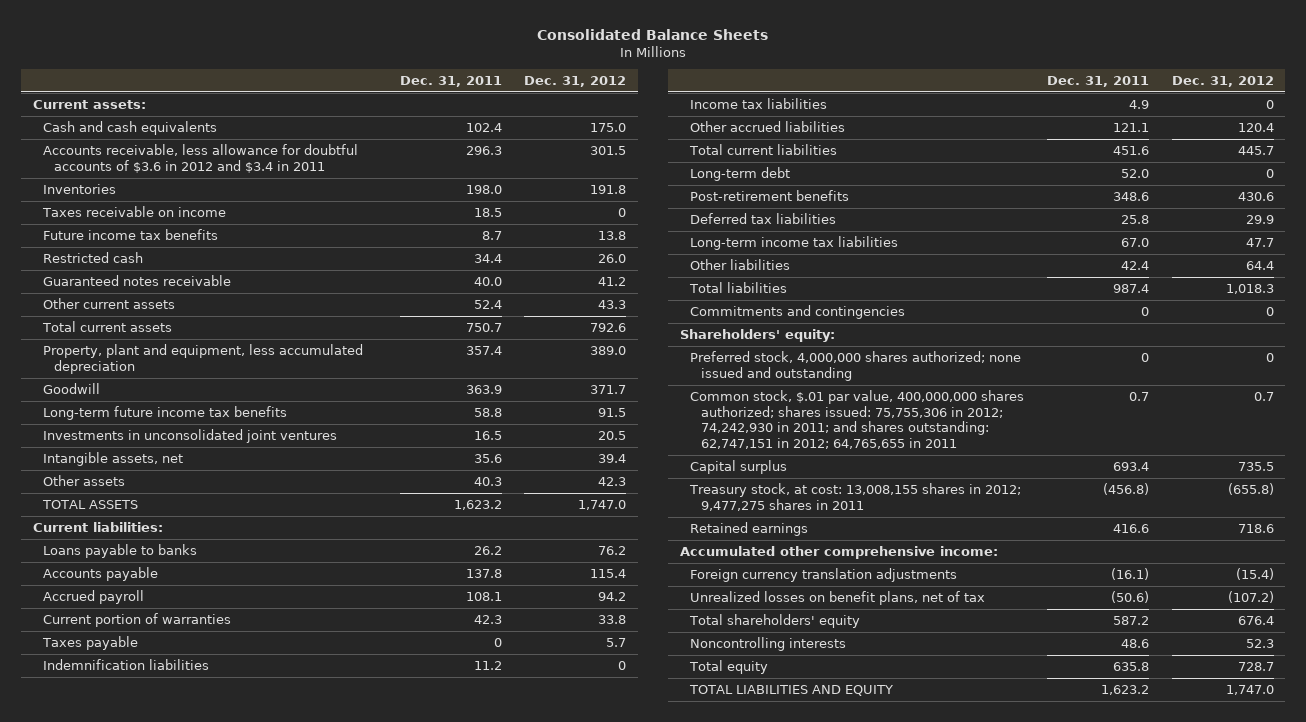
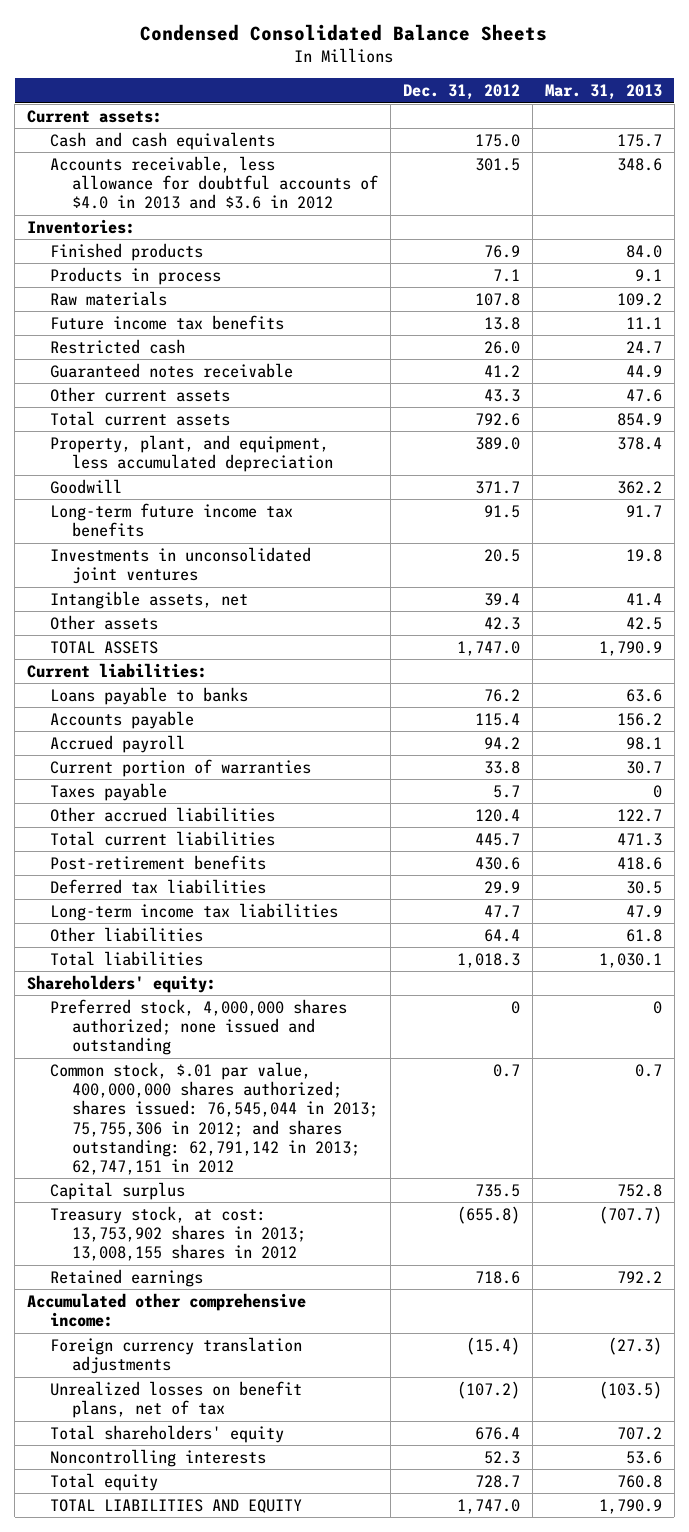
- Consolidated Balance Sheets
+ Condensed Consolidated Balance Sheets
- | Dec. 31, 2011 | Dec. 31, 2012
+ | Dec. 31, 2012 | Mar. 31, 2013
- Accounts receivable, less allowance for doubtful accounts of $3.6 in 2012 and $3.4 in 2011 | 296.3 | 301.5
- Inventories | 198.0 | 191.8
- Taxes receivable on income | 18.5 | 0
+ Accounts receivable, less allowance for doubtful accounts of $4.0 in 2013 and $3.6 in 2012 | 301.5 | 348.6
+ Inventories:
+ Finished products | 76.9 | 84.0
+ Products in process | 7.1 | 9.1
+ Raw materials | 107.8 | 109.2
- Property, plant and equipment, less accumulated depreciation | 357.4 | 389.0
+ Property, plant, and equipment, less accumulated depreciation | 389.0 | 378.4
- Indemnification liabilities | 11.2 | 0
- Income tax liabilities | 4.9 | 0
- Long-term debt | 52.0 | 0
- Commitments and contingencies | 0 | 0
- Common stock, $.01 par value, 400,000,000 shares authorized; shares issued: 75,755,306 in 2012; 74,242,930 in 2011; and shares outstanding: 62,747,151 in 2012; 64,765,655 in 2011 | 0.7 | 0.7
+ Common stock, $.01 par value, 400,000,000 shares authorized; shares issued: 76,545,044 in 2013; 75,755,306 in 2012; and shares outstanding: 62,791,142 in 2013; 62,747,151 in 2012 | 0.7 | 0.7
- Treasury stock, at cost: 13,008,155 shares in 2012; 9,477,275 shares in 2011 | (456.8) | (655.8)
+ Treasury stock, at cost: 13,753,902 shares in 2013; 13,008,155 shares in 2012 | (655.8) | (707.7)

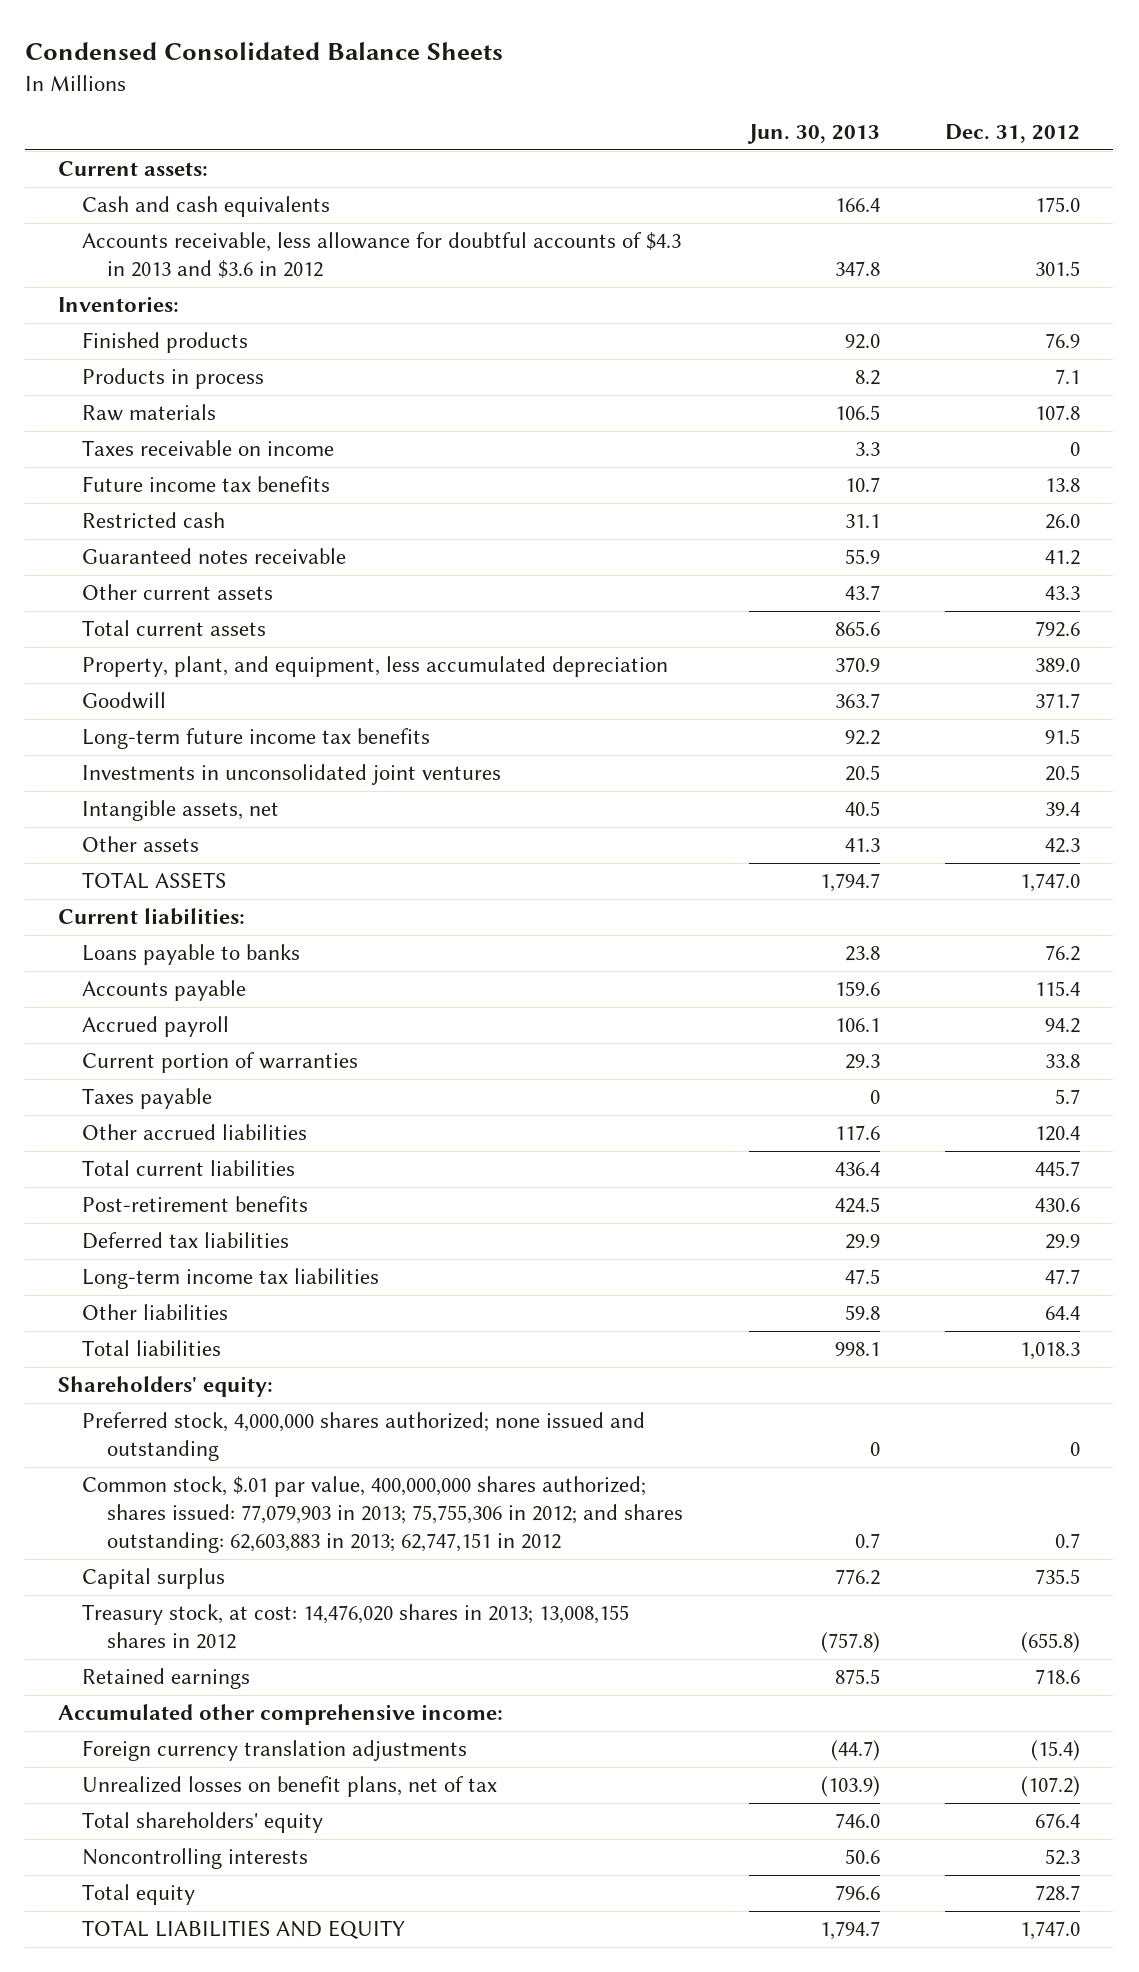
- | Dec. 31, 2012 | Mar. 31, 2013
+ | Jun. 30, 2013 | Dec. 31, 2012
- Accounts receivable, less allowance for doubtful accounts of $4.0 in 2013 and $3.6 in 2012 | 301.5 | 348.6
+ Accounts receivable, less allowance for doubtful accounts of $4.3 in 2013 and $3.6 in 2012 | 347.8 | 301.5
+ Taxes receivable on income | 3.3 | 0
- Common stock, $.01 par value, 400,000,000 shares authorized; shares issued: 76,545,044 in 2013; 75,755,306 in 2012; and shares outstanding: 62,791,142 in 2013; 62,747,151 in 2012 | 0.7 | 0.7
+ Common stock, $.01 par value, 400,000,000 shares authorized; shares issued: 77,079,903 in 2013; 75,755,306 in 2012; and shares outstanding: 62,603,883 in 2013; 62,747,151 in 2012 | 0.7 | 0.7
- Treasury stock, at cost: 13,753,902 shares in 2013; 13,008,155 shares in 2012 | (655.8) | (707.7)
+ Treasury stock, at cost: 14,476,020 shares in 2013; 13,008,155 shares in 2012 | (757.8) | (655.8)

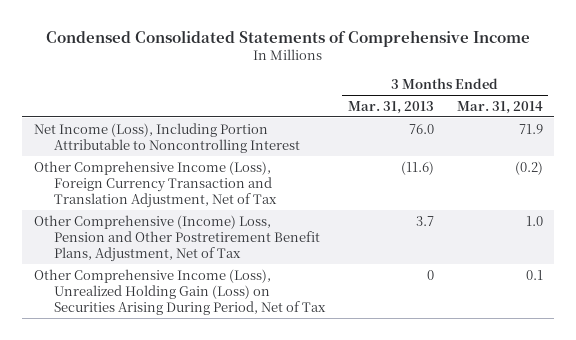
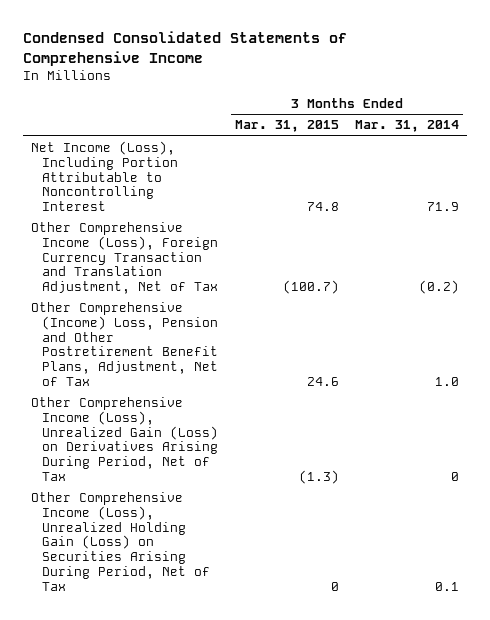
- | 3 Months Ended Mar. 31, 2013 | 3 Months Ended Mar. 31, 2014
+ | 3 Months Ended Mar. 31, 2015 | 3 Months Ended Mar. 31, 2014
+ Other Comprehensive Income (Loss), Unrealized Gain (Loss) on Derivatives Arising During Period, Net of Tax | (1.3) | 0

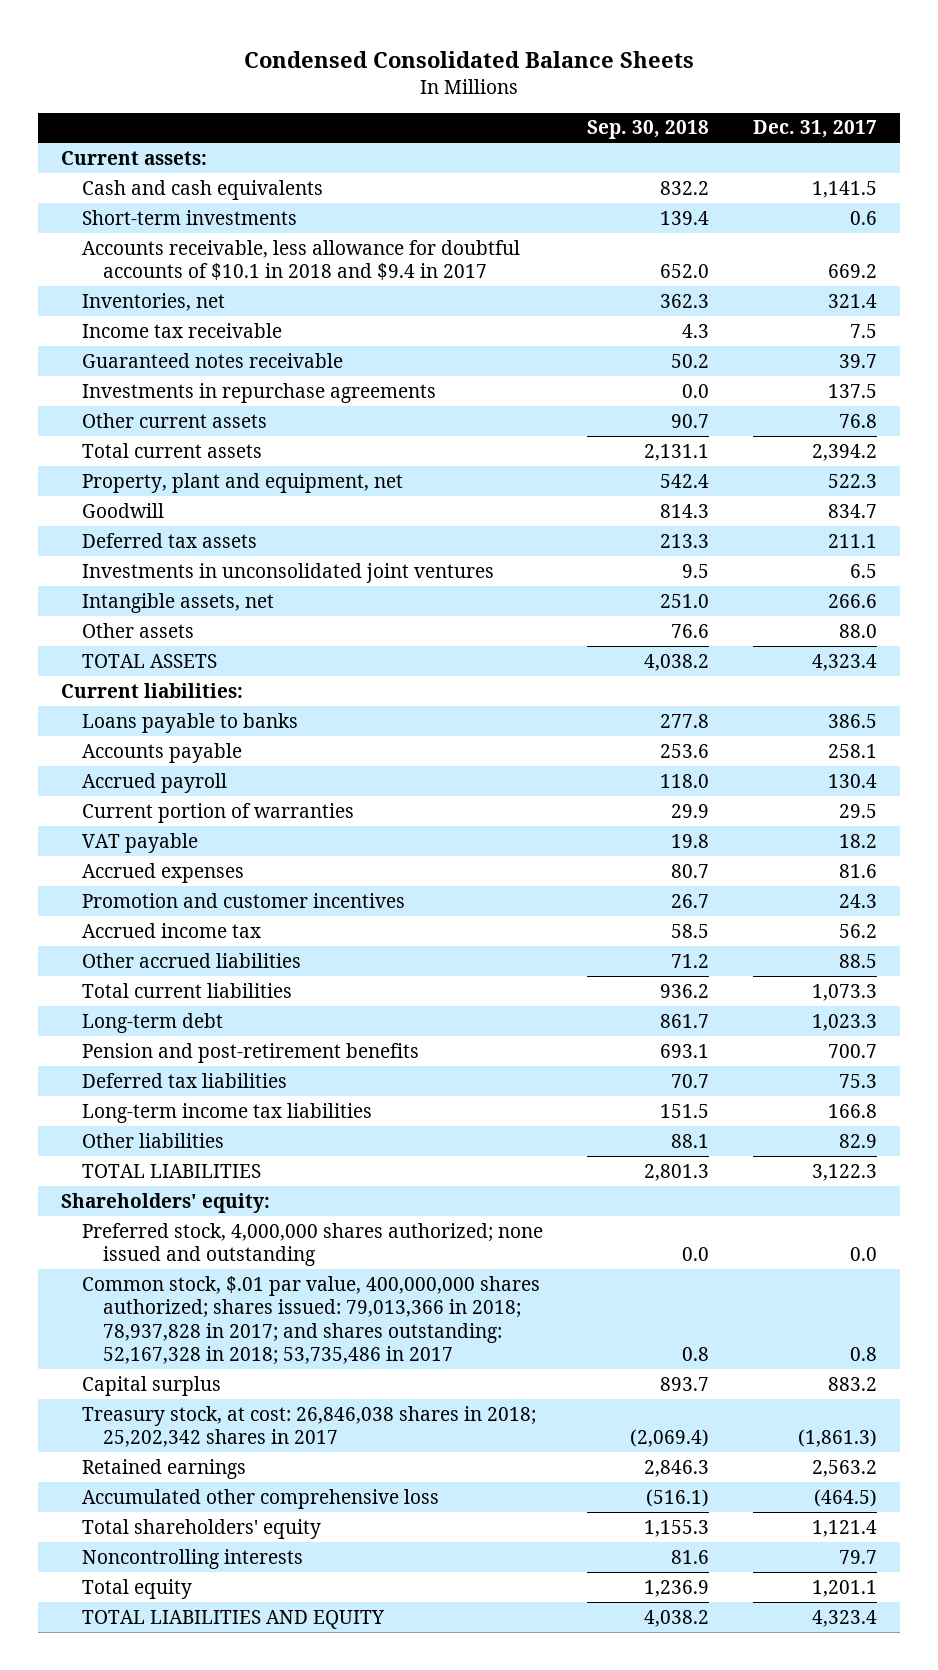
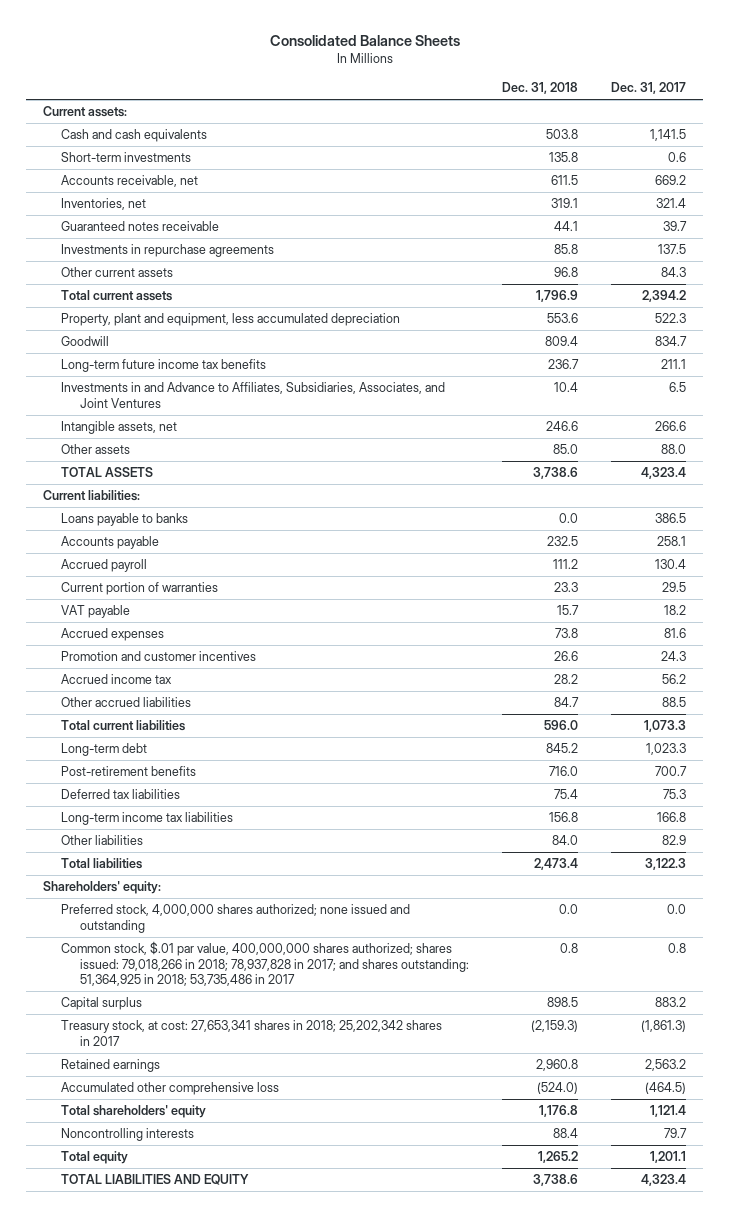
- Condensed Consolidated Balance Sheets
+ Consolidated Balance Sheets
- | Sep. 30, 2018 | Dec. 31, 2017
+ | Dec. 31, 2018 | Dec. 31, 2017
- Accounts receivable, less allowance for doubtful accounts of $10.1 in 2018 and $9.4 in 2017 | 652.0 | 669.2
+ Accounts receivable, net | 611.5 | 669.2
- Income tax receivable | 4.3 | 7.5
- Other current assets | 90.7 | 76.8
+ Other current assets | 96.8 | 84.3
- Property, plant and equipment, net | 542.4 | 522.3
+ Property, plant and equipment, less accumulated depreciation | 553.6 | 522.3
- Deferred tax assets | 213.3 | 211.1
- Investments in unconsolidated joint ventures | 9.5 | 6.5
+ Long-term future income tax benefits | 236.7 | 211.1
+ Investments in and Advance to Affiliates, Subsidiaries, Associates, and Joint Ventures | 10.4 | 6.5
- Pension and post-retirement benefits | 693.1 | 700.7
+ Post-retirement benefits | 716.0 | 700.7
- TOTAL LIABILITIES | 2,801.3 | 3,122.3
+ Total liabilities | 2,473.4 | 3,122.3
- Common stock, $.01 par value, 400,000,000 shares authorized; shares issued: 79,013,366 in 2018; 78,937,828 in 2017; and shares outstanding: 52,167,328 in 2018; 53,735,486 in 2017 | 0.8 | 0.8
+ Common stock, $.01 par value, 400,000,000 shares authorized; shares issued: 79,018,266 in 2018; 78,937,828 in 2017; and shares outstanding: 51,364,925 in 2018; 53,735,486 in 2017 | 0.8 | 0.8
- Treasury stock, at cost: 26,846,038 shares in 2018; 25,202,342 shares in 2017 | (2,069.4) | (1,861.3)
+ Treasury stock, at cost: 27,653,341 shares in 2018; 25,202,342 shares in 2017 | (2,159.3) | (1,861.3)

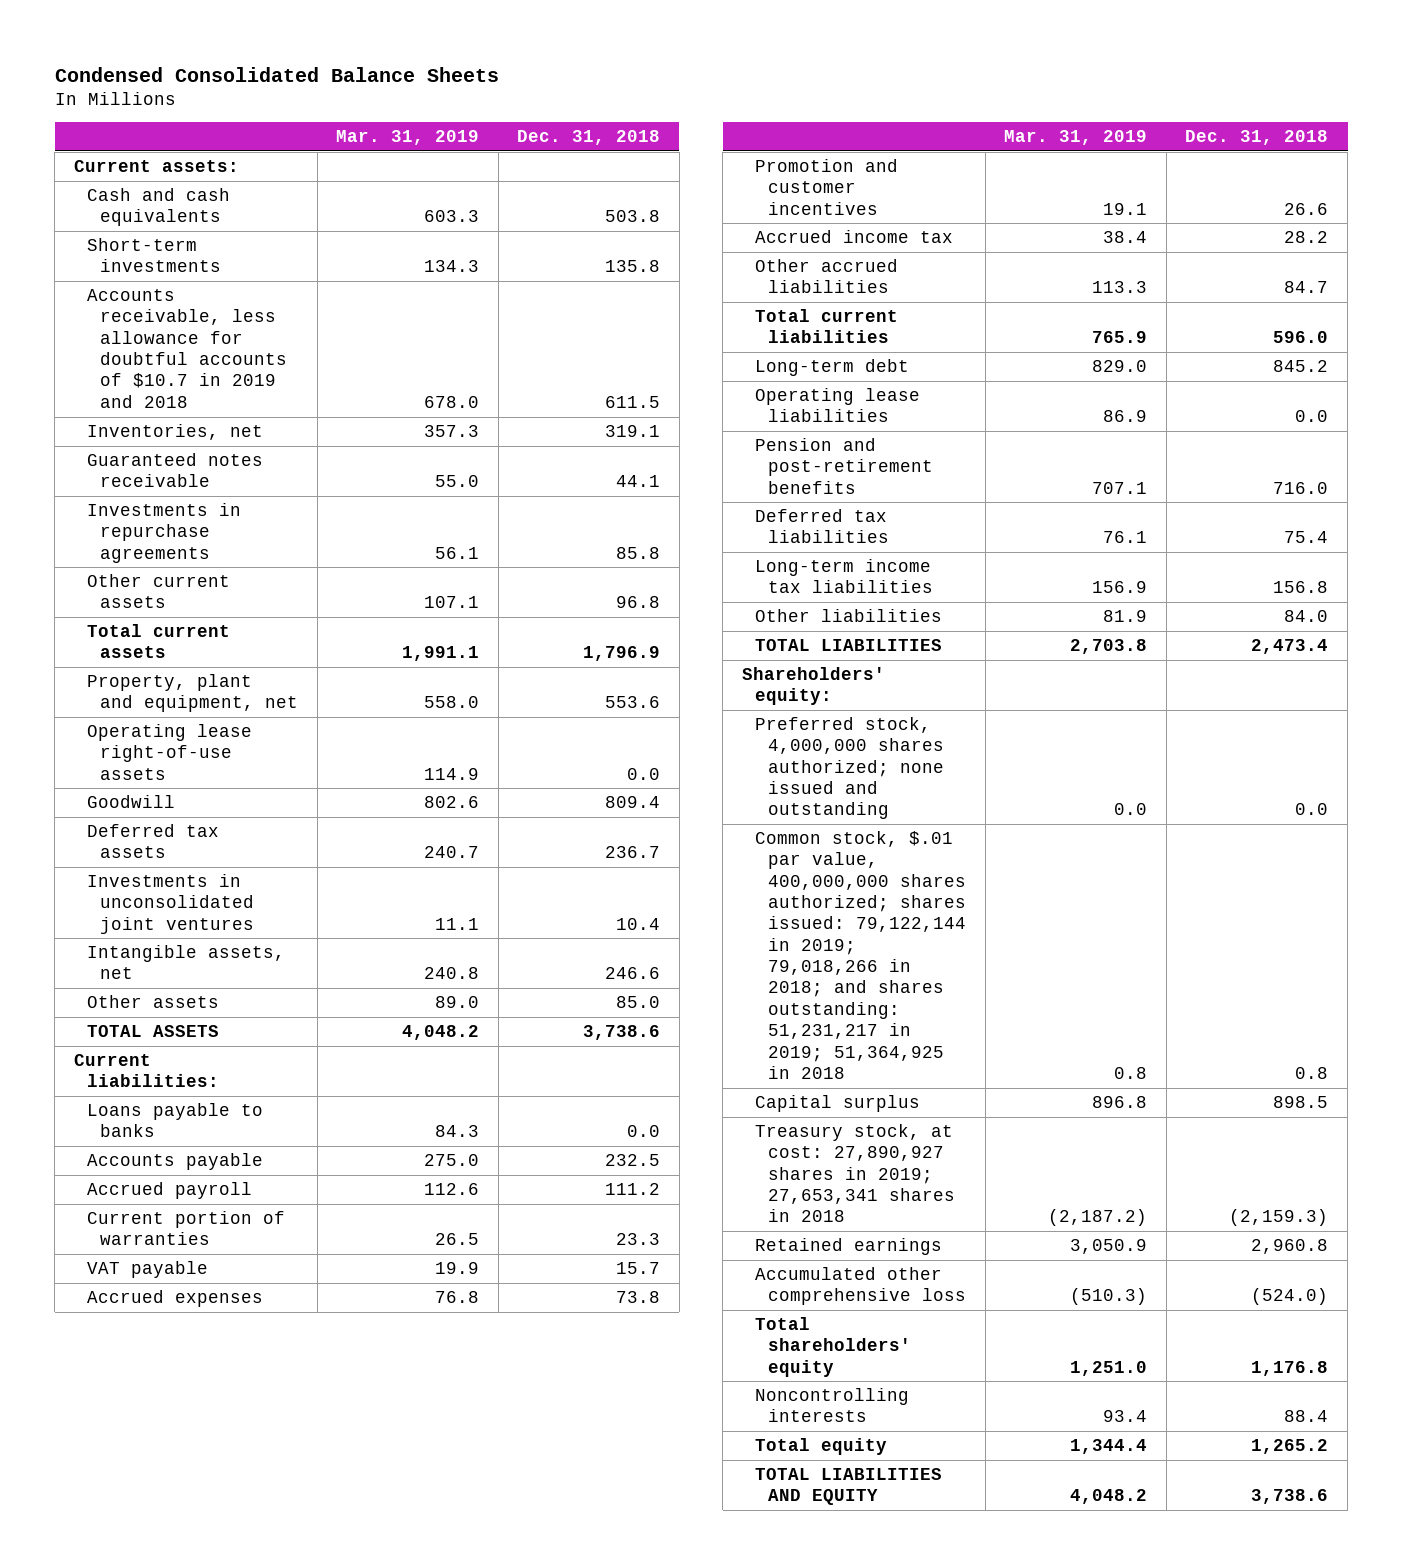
- Consolidated Balance Sheets
+ Condensed Consolidated Balance Sheets
- | Dec. 31, 2018 | Dec. 31, 2017
+ | Mar. 31, 2019 | Dec. 31, 2018
- Accounts receivable, net | 611.5 | 669.2
+ Accounts receivable, less allowance for doubtful accounts of $10.7 in 2019 and 2018 | 678.0 | 611.5
- Property, plant and equipment, less accumulated depreciation | 553.6 | 522.3
+ Property, plant and equipment, net | 558.0 | 553.6
+ Operating lease right-of-use assets | 114.9 | 0.0
- Long-term future income tax benefits | 236.7 | 211.1
- Investments in and Advance to Affiliates, Subsidiaries, Associates, and Joint Ventures | 10.4 | 6.5
+ Deferred tax assets | 240.7 | 236.7
+ Investments in unconsolidated joint ventures | 11.1 | 10.4
- Post-retirement benefits | 716.0 | 700.7
+ Operating lease liabilities | 86.9 | 0.0
+ Pension and post-retirement benefits | 707.1 | 716.0
- Total liabilities | 2,473.4 | 3,122.3
+ TOTAL LIABILITIES | 2,703.8 | 2,473.4
- Common stock, $.01 par value, 400,000,000 shares authorized; shares issued: 79,018,266 in 2018; 78,937,828 in 2017; and shares outstanding: 51,364,925 in 2018; 53,735,486 in 2017 | 0.8 | 0.8
+ Common stock, $.01 par value, 400,000,000 shares authorized; shares issued: 79,122,144 in 2019; 79,018,266 in 2018; and shares outstanding: 51,231,217 in 2019; 51,364,925 in 2018 | 0.8 | 0.8
- Treasury stock, at cost: 27,653,341 shares in 2018; 25,202,342 shares in 2017 | (2,159.3) | (1,861.3)
+ Treasury stock, at cost: 27,890,927 shares in 2019; 27,653,341 shares in 2018 | (2,187.2) | (2,159.3)

